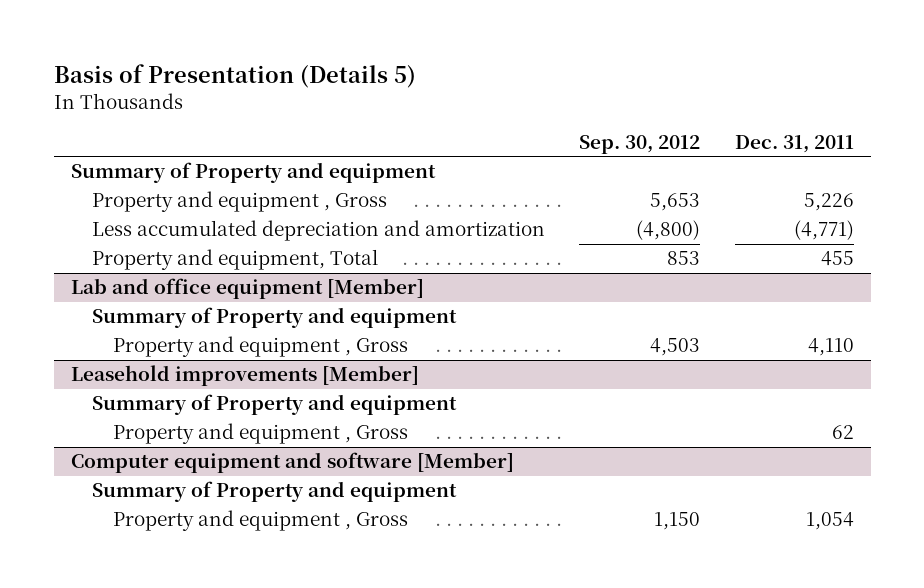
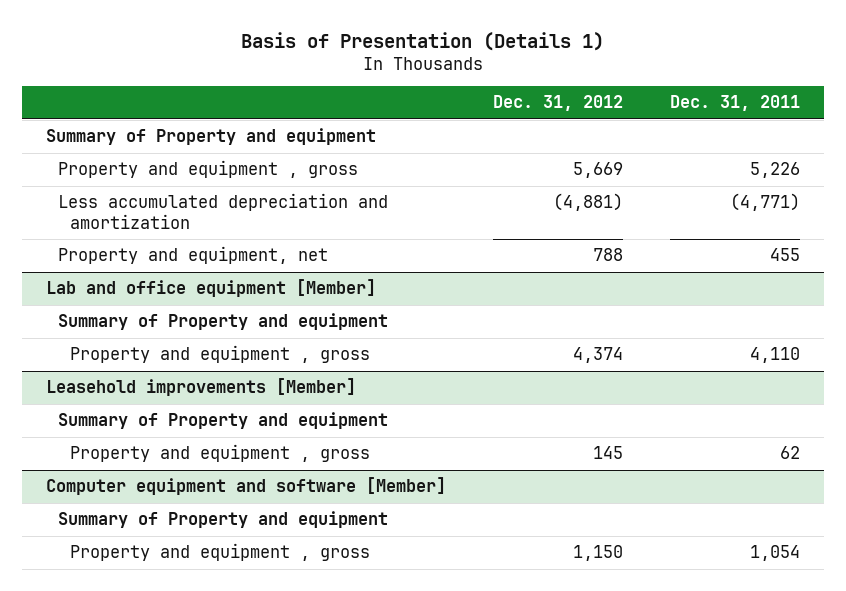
- Basis of Presentation (Details 5)
+ Basis of Presentation (Details 1)
- | Sep. 30, 2012 | Dec. 31, 2011
+ | Dec. 31, 2012 | Dec. 31, 2011
- Property and equipment , Gross | 5,653 | 5,226
+ Property and equipment , gross | 5,669 | 5,226
- Property and equipment, Total | 853 | 455
+ Property and equipment, net | 788 | 455
@ Lab and office equipment [Member]
- Property and equipment , Gross | 4,503 | 4,110
+ Property and equipment , gross | 4,374 | 4,110
@ Leasehold improvements [Member]
- Property and equipment , Gross | | 62
+ Property and equipment , gross | 145 | 62
@ Computer equipment and software [Member]
- Property and equipment , Gross | 1,150 | 1,054
+ Property and equipment , gross | 1,150 | 1,054

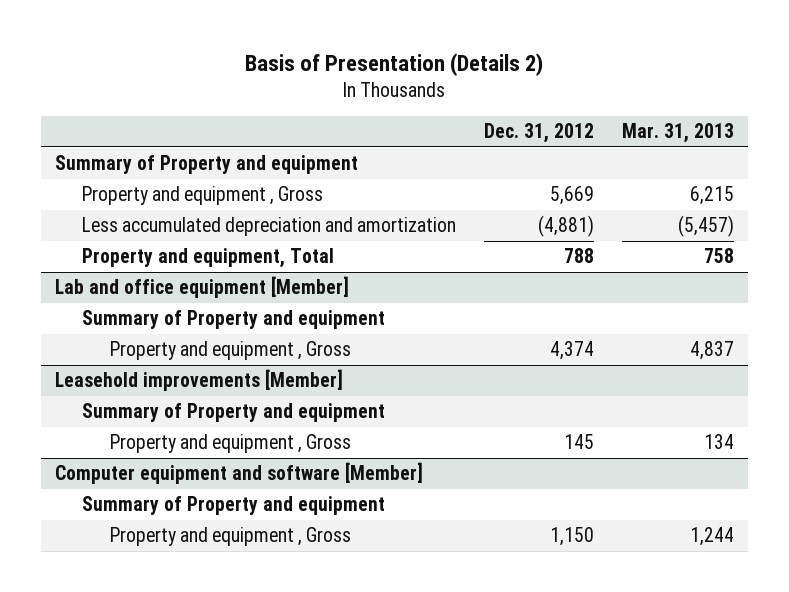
- Basis of Presentation (Details 1)
+ Basis of Presentation (Details 2)
- | Dec. 31, 2012 | Dec. 31, 2011
+ | Dec. 31, 2012 | Mar. 31, 2013
- Property and equipment , gross | 5,669 | 5,226
+ Property and equipment , Gross | 5,669 | 6,215
- Property and equipment, net | 788 | 455
+ Property and equipment, Total | 788 | 758
@ Lab and office equipment [Member]
- Property and equipment , gross | 4,374 | 4,110
+ Property and equipment , Gross | 4,374 | 4,837
@ Leasehold improvements [Member]
- Property and equipment , gross | 145 | 62
+ Property and equipment , Gross | 145 | 134
@ Computer equipment and software [Member]
- Property and equipment , gross | 1,150 | 1,054
+ Property and equipment , Gross | 1,150 | 1,244

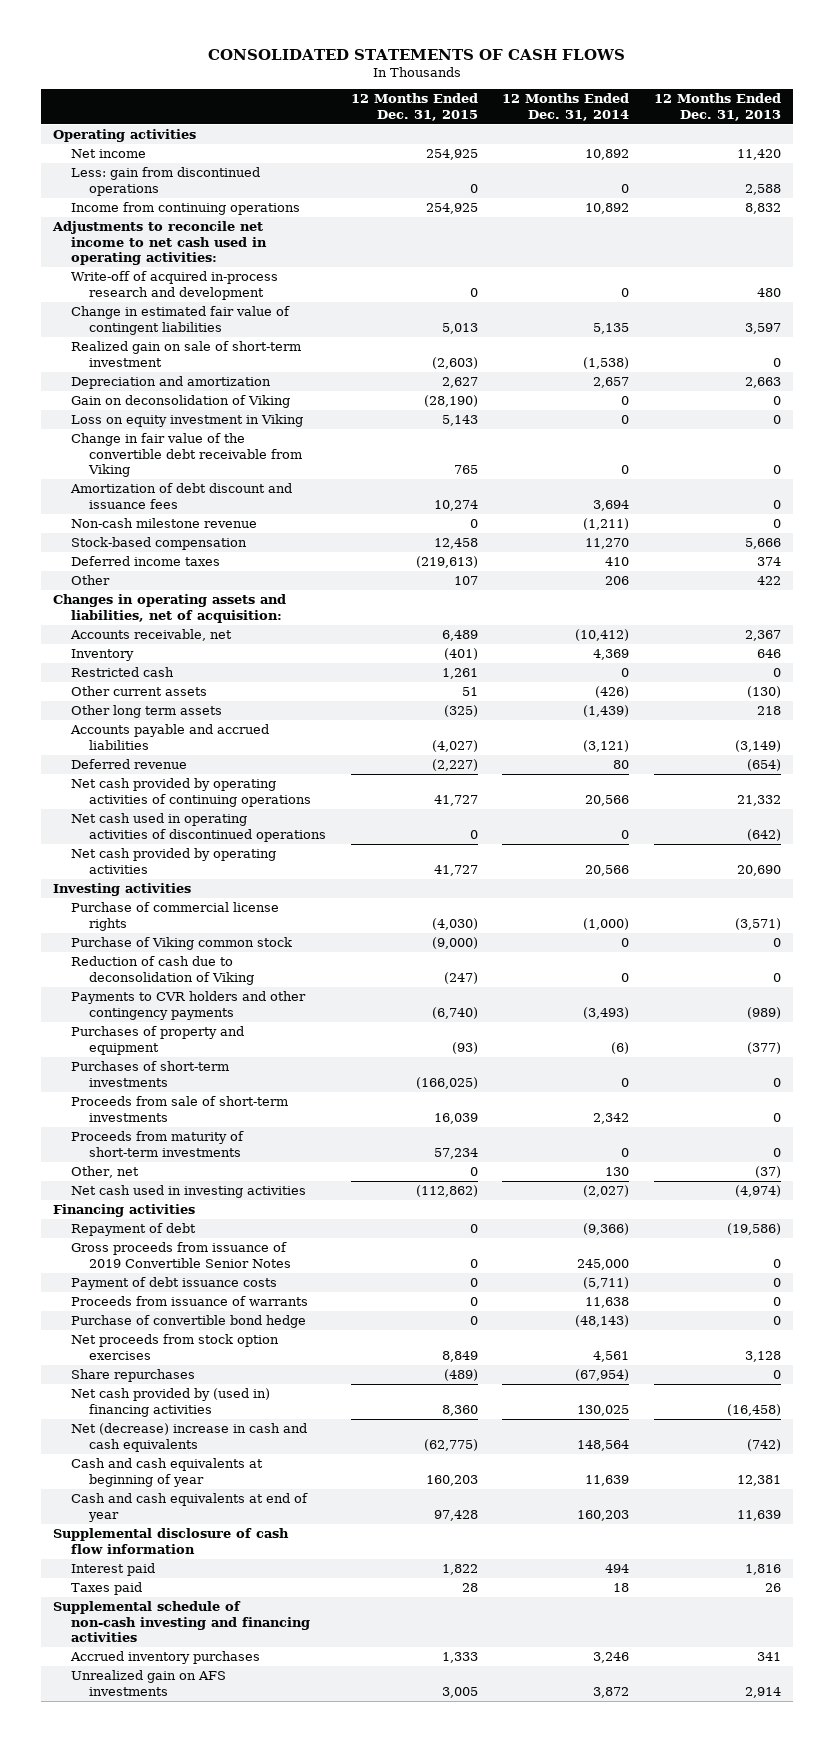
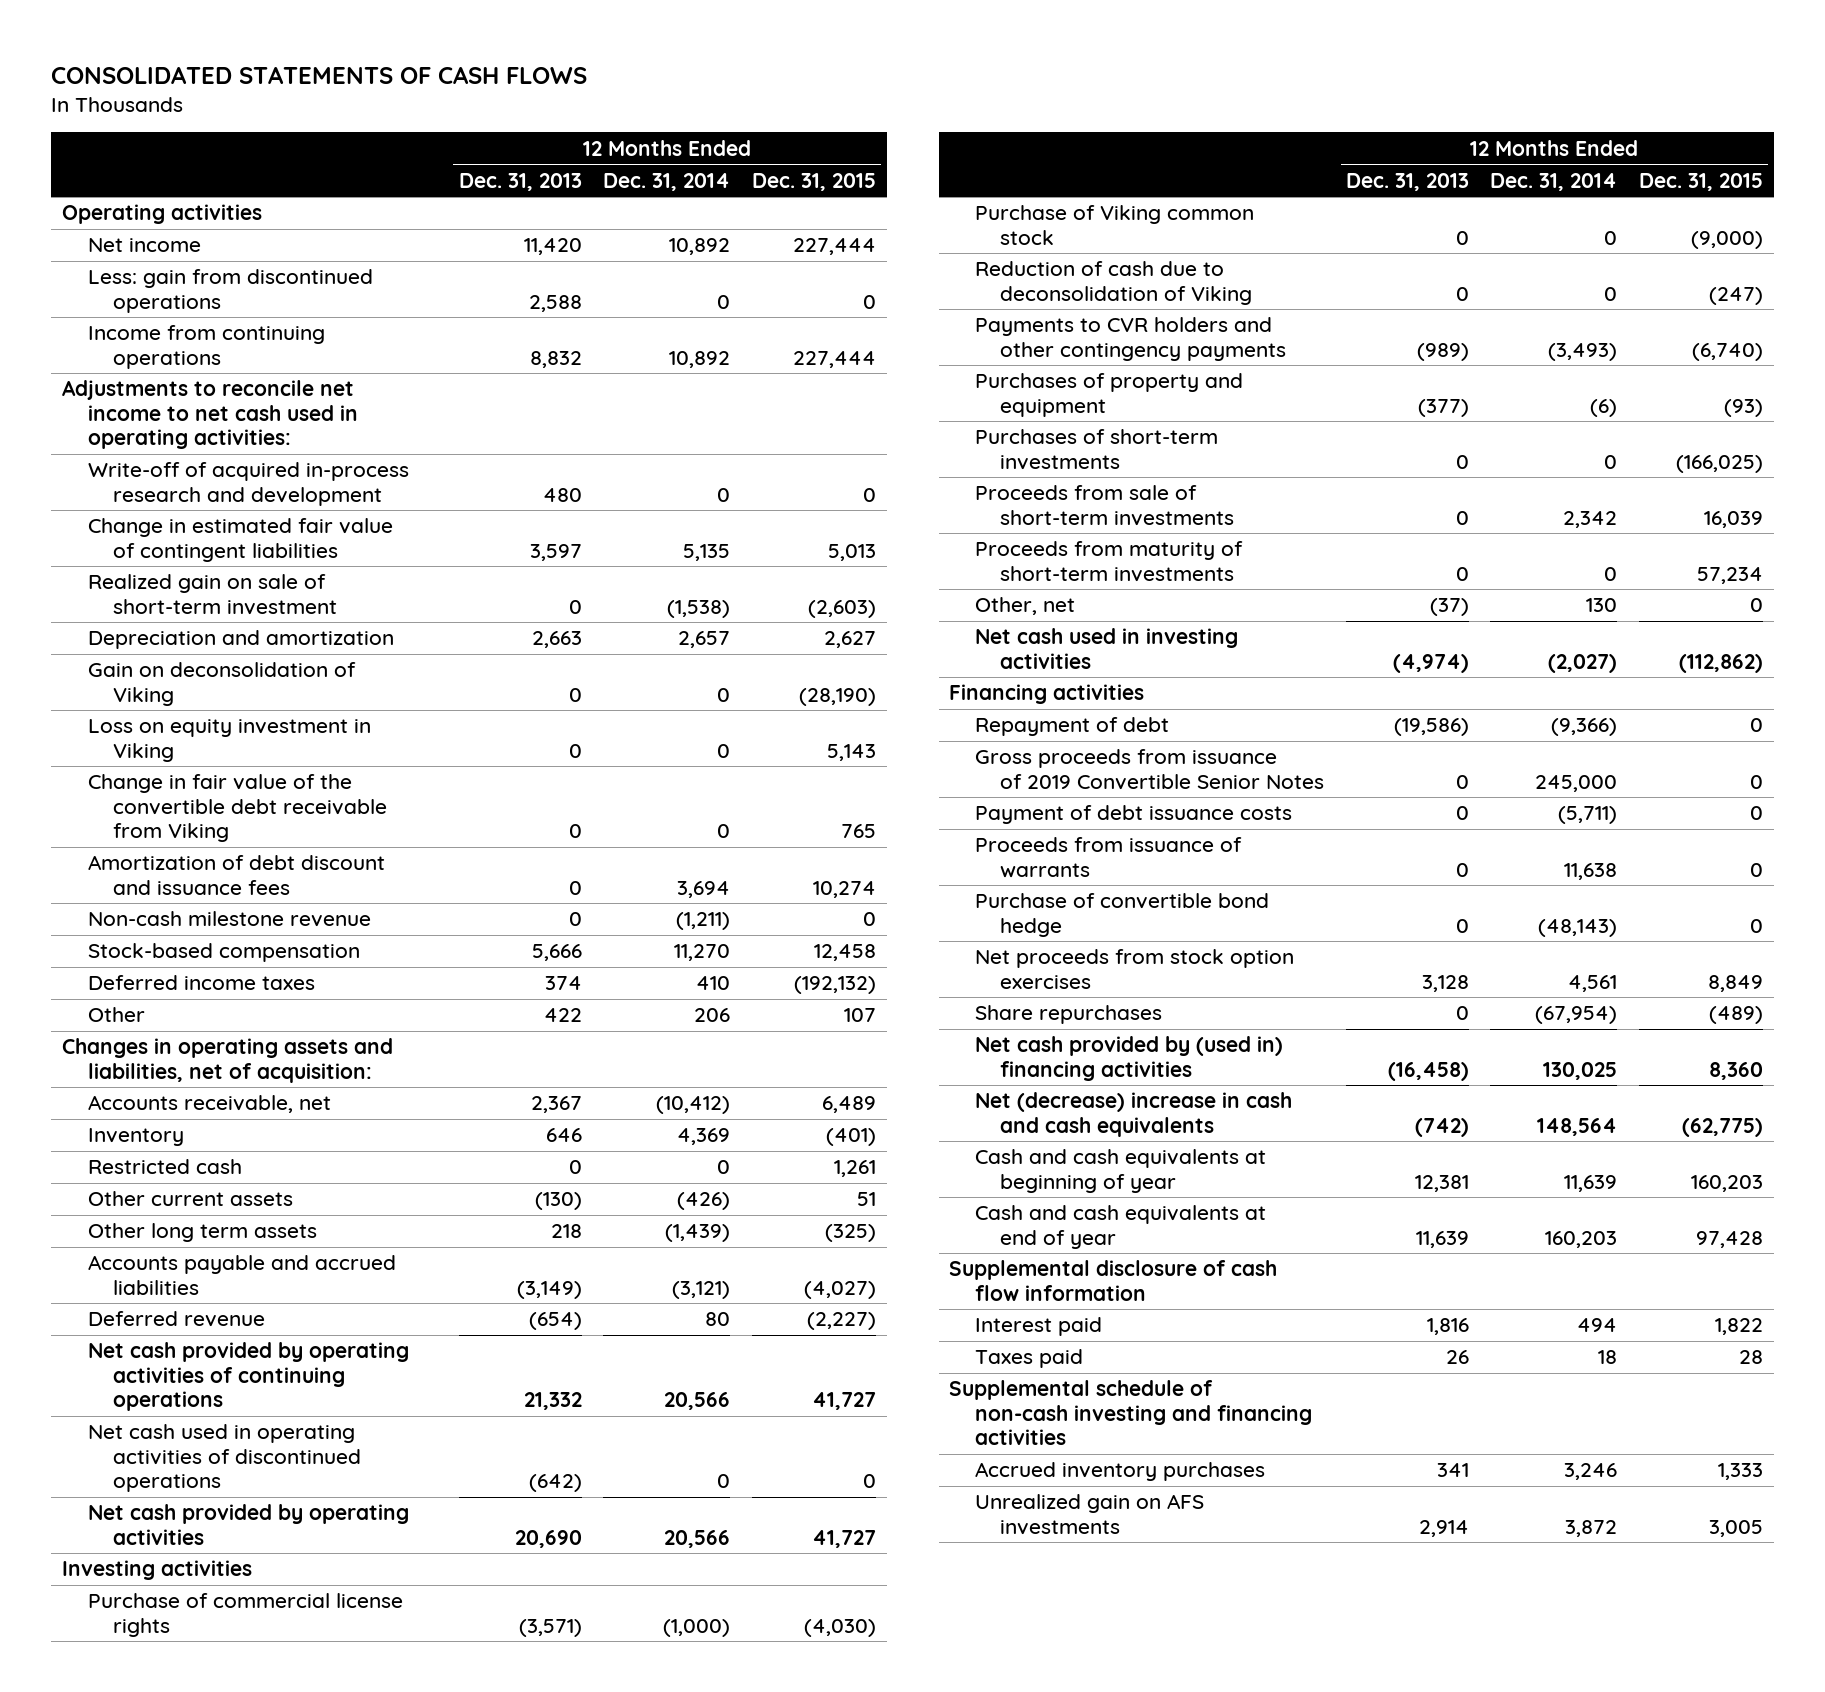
- | 12 Months Ended Dec. 31, 2015 | 12 Months Ended Dec. 31, 2014 | 12 Months Ended Dec. 31, 2013
+ | 12 Months Ended Dec. 31, 2013 | 12 Months Ended Dec. 31, 2014 | 12 Months Ended Dec. 31, 2015
- Net income | 254,925 | 10,892 | 11,420
+ Net income | 11,420 | 10,892 | 227,444
- Income from continuing operations | 254,925 | 10,892 | 8,832
+ Income from continuing operations | 8,832 | 10,892 | 227,444
- Deferred income taxes | (219,613) | 410 | 374
+ Deferred income taxes | 374 | 410 | (192,132)

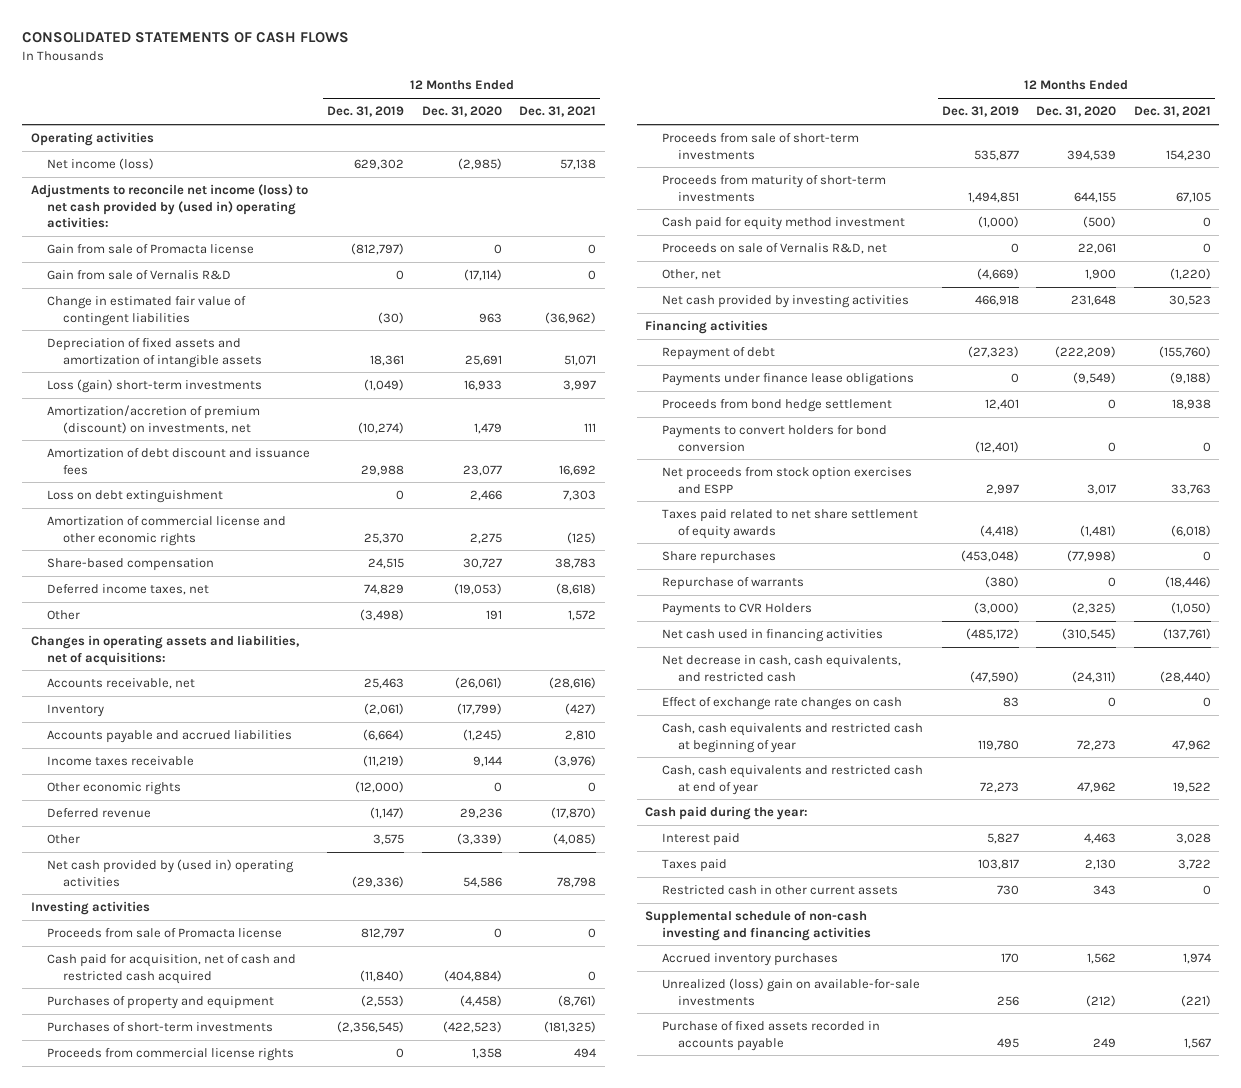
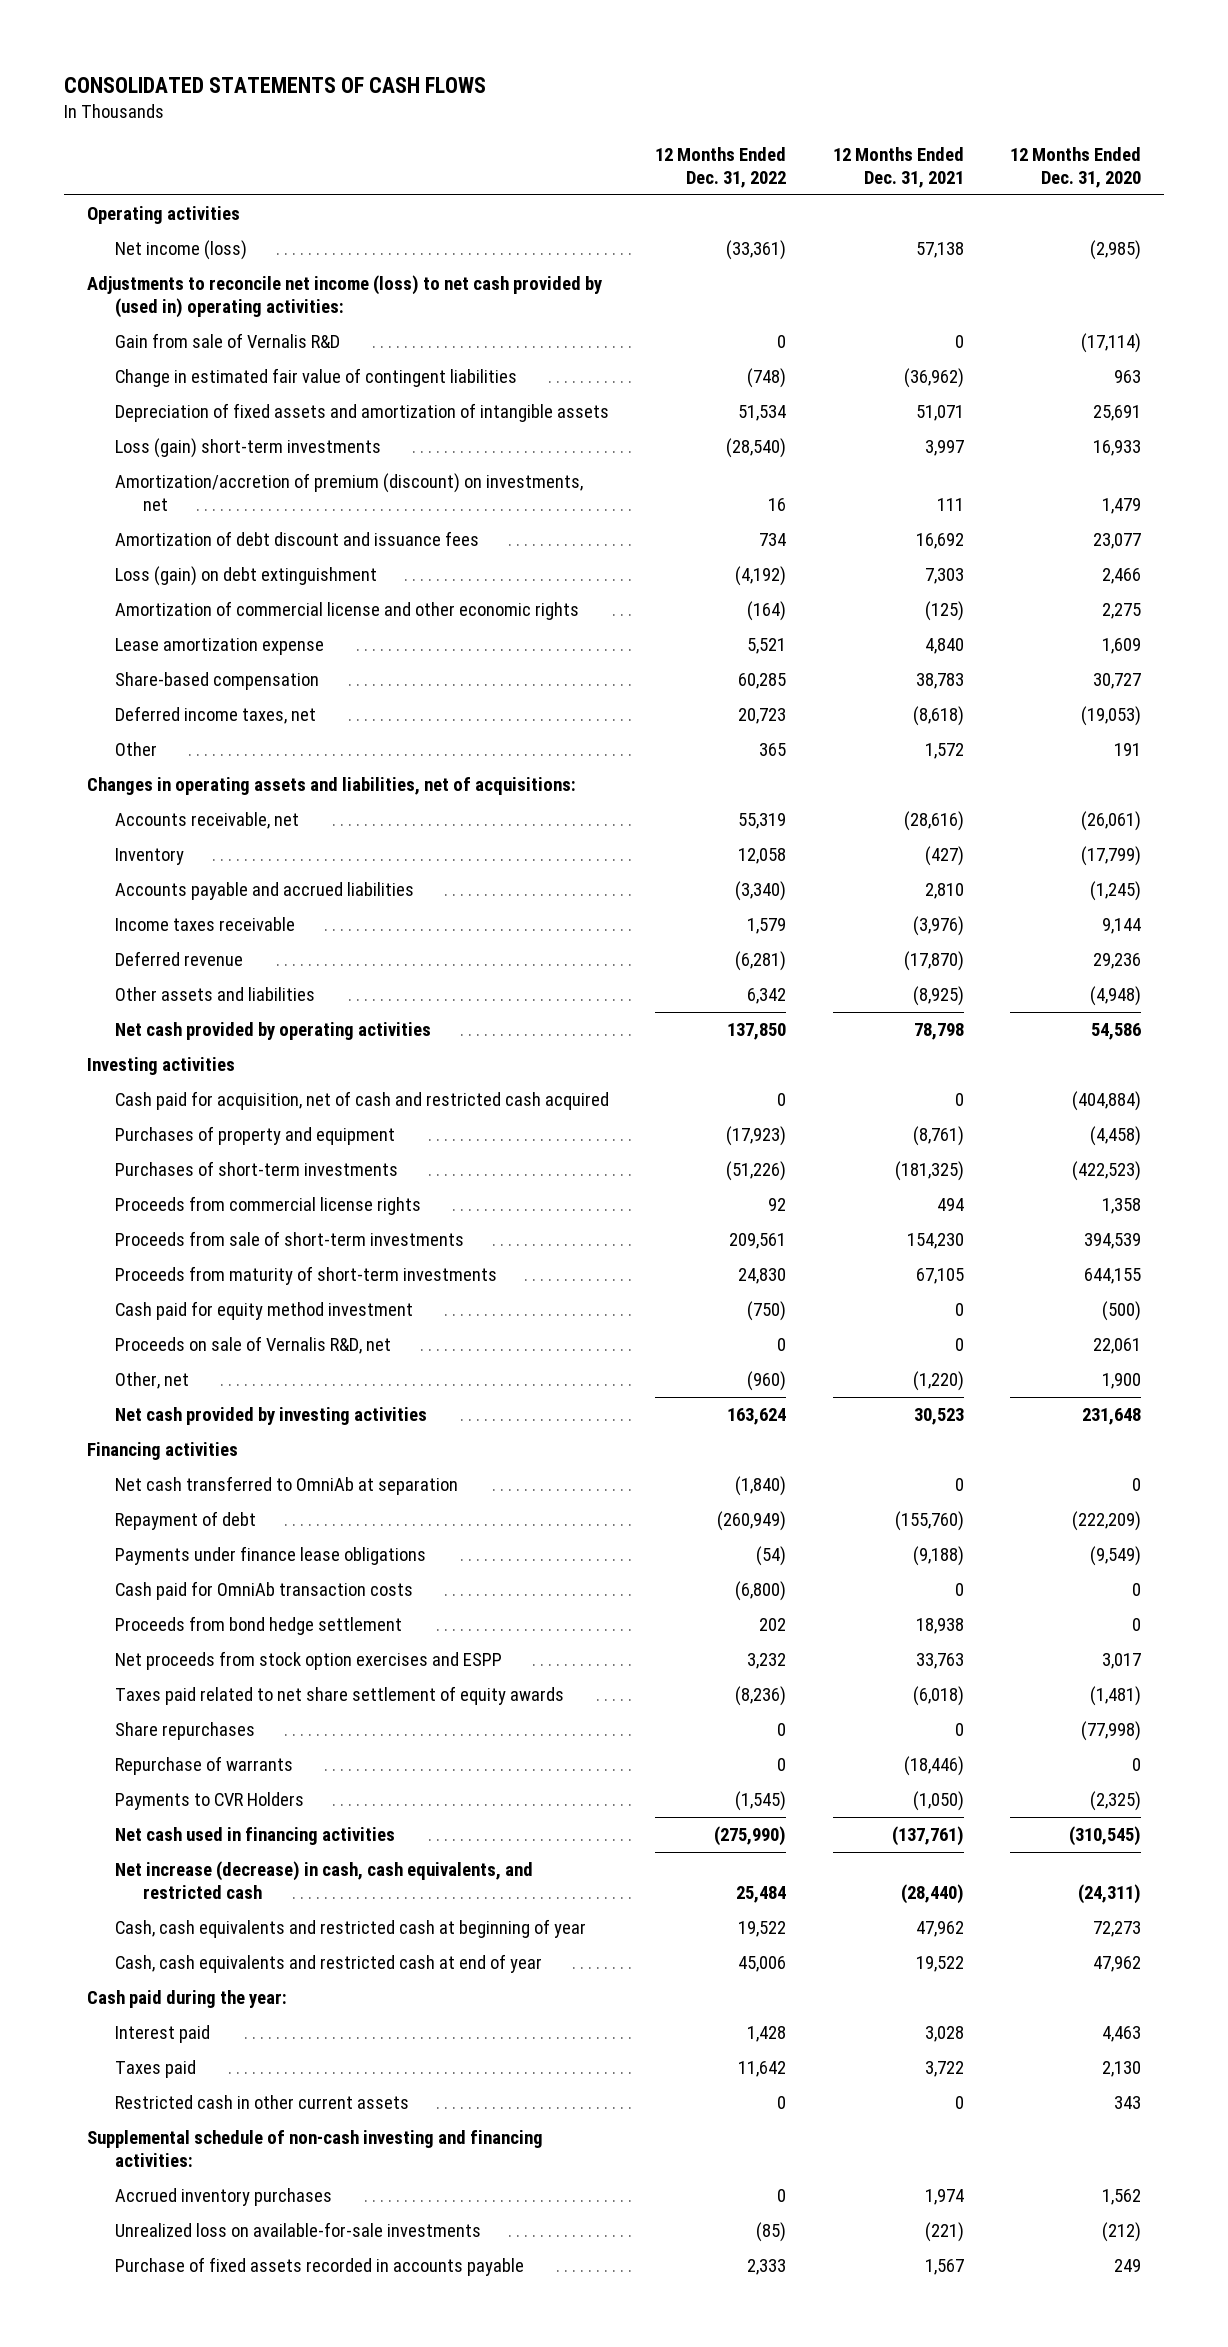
- | 12 Months Ended Dec. 31, 2019 | 12 Months Ended Dec. 31, 2020 | 12 Months Ended Dec. 31, 2021
+ | 12 Months Ended Dec. 31, 2022 | 12 Months Ended Dec. 31, 2021 | 12 Months Ended Dec. 31, 2020
- Gain from sale of Promacta license | (812,797) | 0 | 0
- Loss on debt extinguishment | 0 | 2,466 | 7,303
+ Loss (gain) on debt extinguishment | (4,192) | 7,303 | 2,466
+ Lease amortization expense | 5,521 | 4,840 | 1,609
- Other economic rights | (12,000) | 0 | 0
- Other | 3,575 | (3,339) | (4,085)
- Net cash provided by (used in) operating activities | (29,336) | 54,586 | 78,798
+ Other assets and liabilities | 6,342 | (8,925) | (4,948)
+ Net cash provided by operating activities | 137,850 | 78,798 | 54,586
- Proceeds from sale of Promacta license | 812,797 | 0 | 0
+ Net cash transferred to OmniAb at separation | (1,840) | 0 | 0
+ Cash paid for OmniAb transaction costs | (6,800) | 0 | 0
- Payments to convert holders for bond conversion | (12,401) | 0 | 0
- Net decrease in cash, cash equivalents, and restricted cash | (47,590) | (24,311) | (28,440)
- Effect of exchange rate changes on cash | 83 | 0 | 0
+ Net increase (decrease) in cash, cash equivalents, and restricted cash | 25,484 | (28,440) | (24,311)
- Supplemental schedule of non-cash investing and financing activities
+ Supplemental schedule of non-cash investing and financing activities:
- Unrealized (loss) gain on available-for-sale investments | 256 | (212) | (221)
+ Unrealized loss on available-for-sale investments | (85) | (221) | (212)

